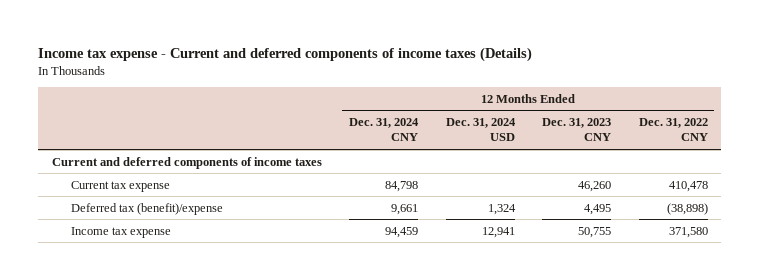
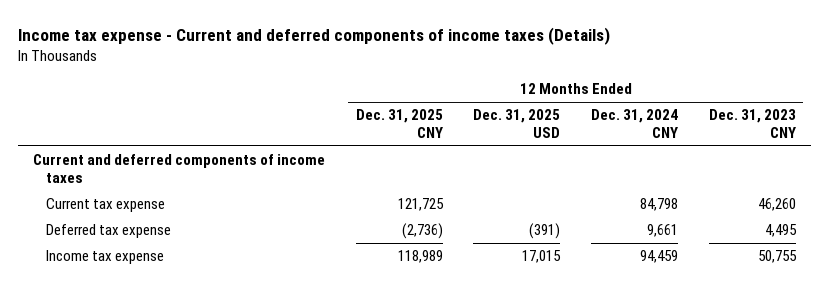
- | 12 Months Ended Dec. 31, 2024 CNY | 12 Months Ended Dec. 31, 2024 USD | 12 Months Ended Dec. 31, 2023 CNY | 12 Months Ended Dec. 31, 2022 CNY
+ | 12 Months Ended Dec. 31, 2025 CNY | 12 Months Ended Dec. 31, 2025 USD | 12 Months Ended Dec. 31, 2024 CNY | 12 Months Ended Dec. 31, 2023 CNY
- Deferred tax (benefit)/expense | 9,661 | 1,324 | 4,495 | (38,898)
+ Deferred tax expense | (2,736) | (391) | 9,661 | 4,495

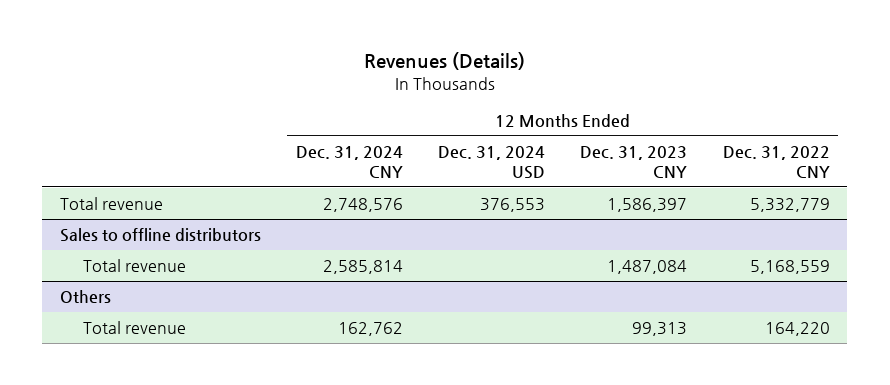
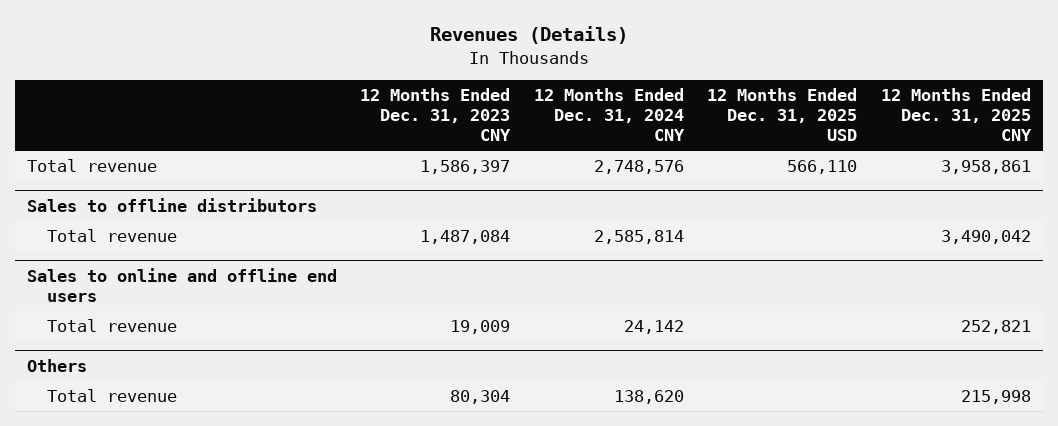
- | 12 Months Ended Dec. 31, 2024 CNY | 12 Months Ended Dec. 31, 2024 USD | 12 Months Ended Dec. 31, 2023 CNY | 12 Months Ended Dec. 31, 2022 CNY
+ | 12 Months Ended Dec. 31, 2023 CNY | 12 Months Ended Dec. 31, 2024 CNY | 12 Months Ended Dec. 31, 2025 USD | 12 Months Ended Dec. 31, 2025 CNY
+ Sales to online and offline end users
+ Total revenue | 19,009 | 24,142 | | 252,821
@ Others
- Total revenue | 162,762 | | 99,313 | 164,220
+ Total revenue | 80,304 | 138,620 | | 215,998

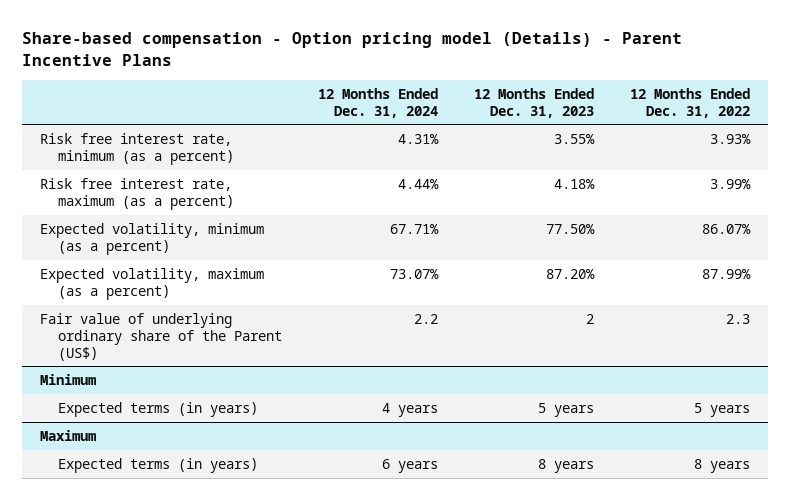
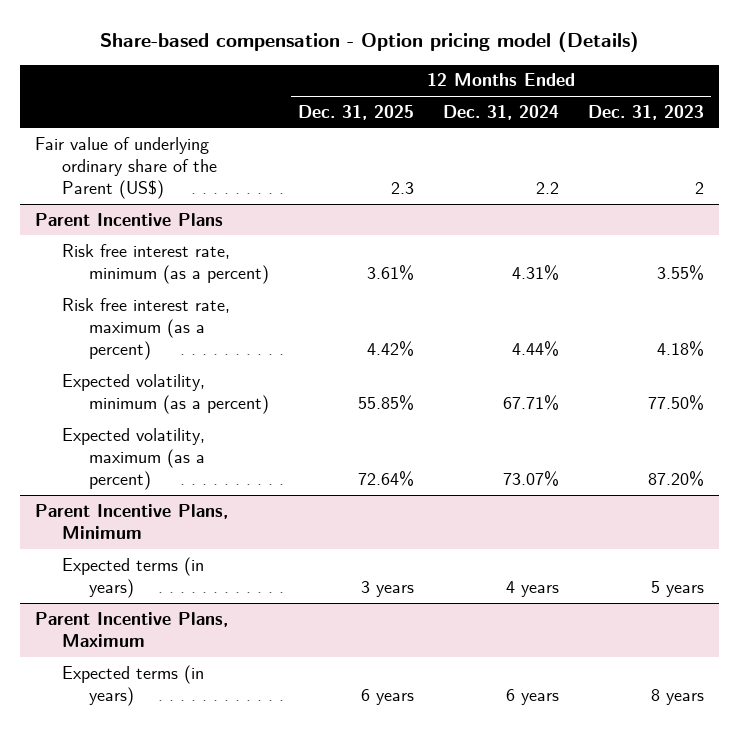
- Share-based compensation - Option pricing model (Details) - Parent Incentive Plans
+ Share-based compensation - Option pricing model (Details)
- | 12 Months Ended Dec. 31, 2024 | 12 Months Ended Dec. 31, 2023 | 12 Months Ended Dec. 31, 2022
+ | 12 Months Ended Dec. 31, 2025 | 12 Months Ended Dec. 31, 2024 | 12 Months Ended Dec. 31, 2023
moved up: Fair value of underlying ordinary share of the Parent (US$) | 2.3 | 2.2 | 2
+ Parent Incentive Plans
- Minimum
+ Parent Incentive Plans, Minimum
- Maximum
+ Parent Incentive Plans, Maximum

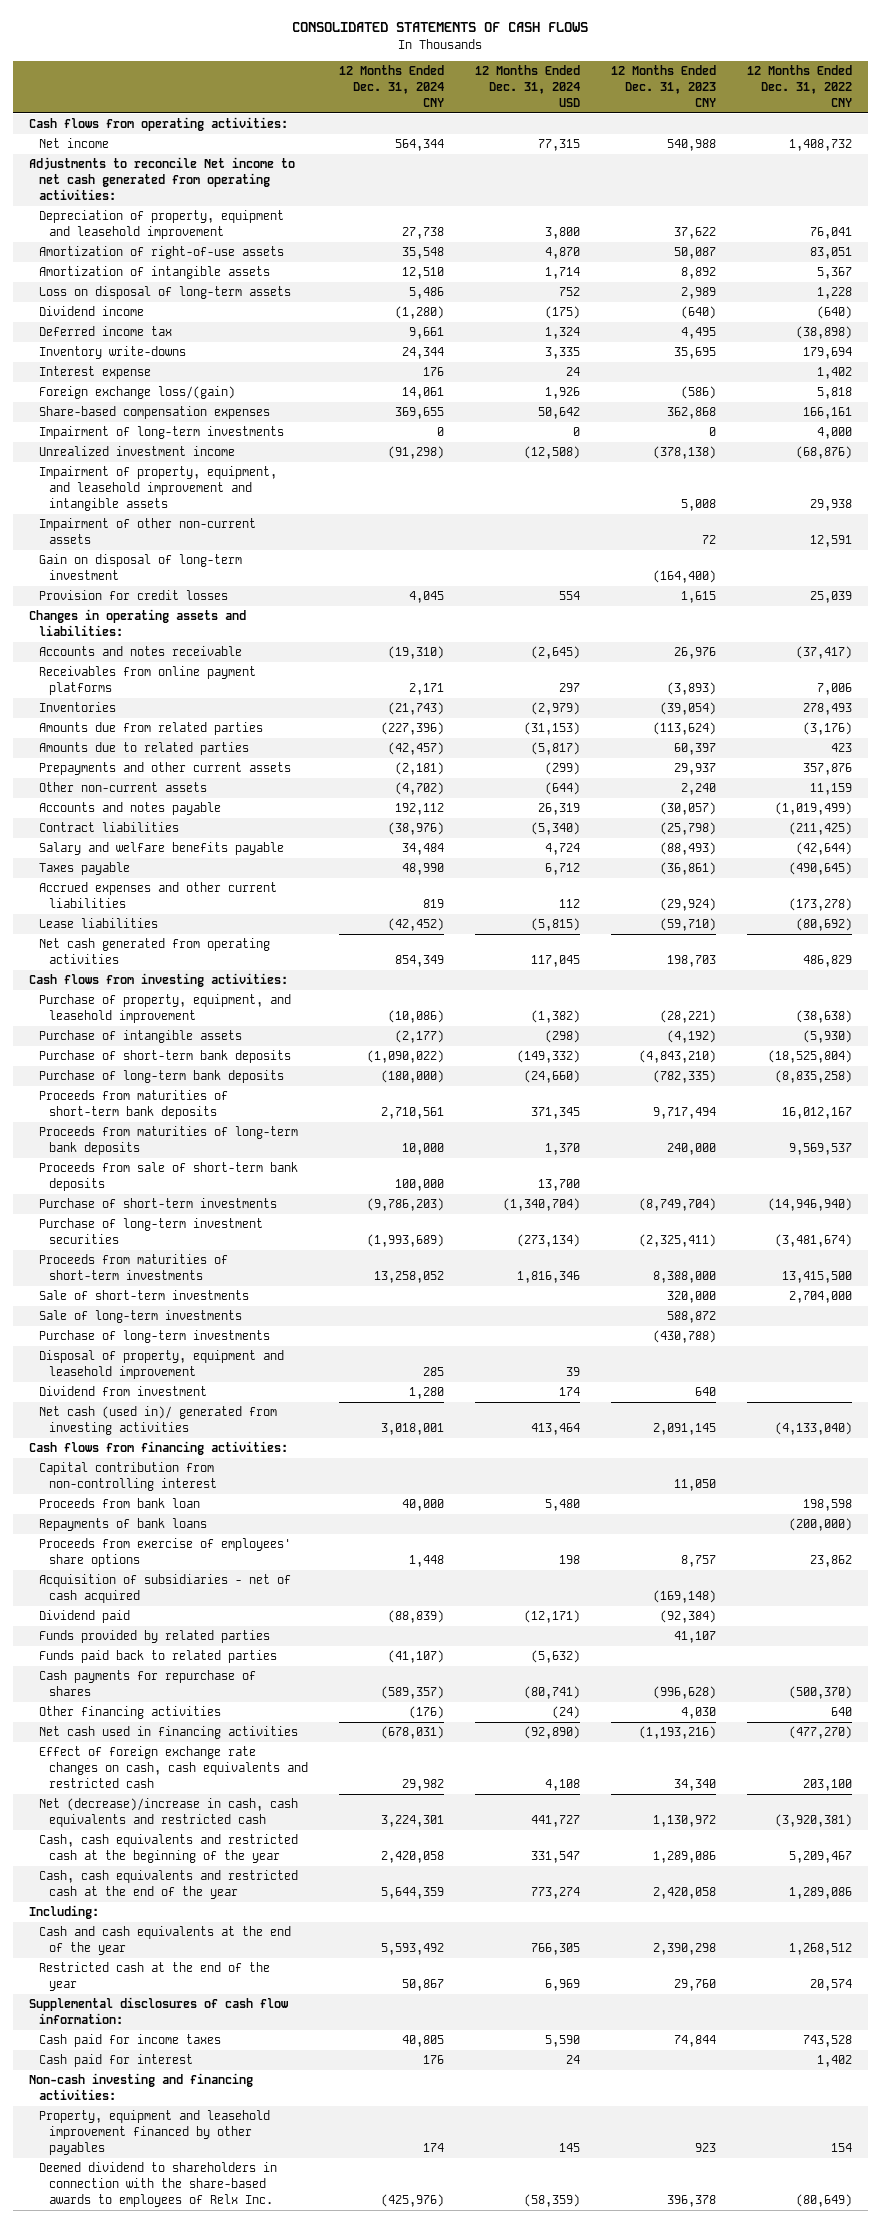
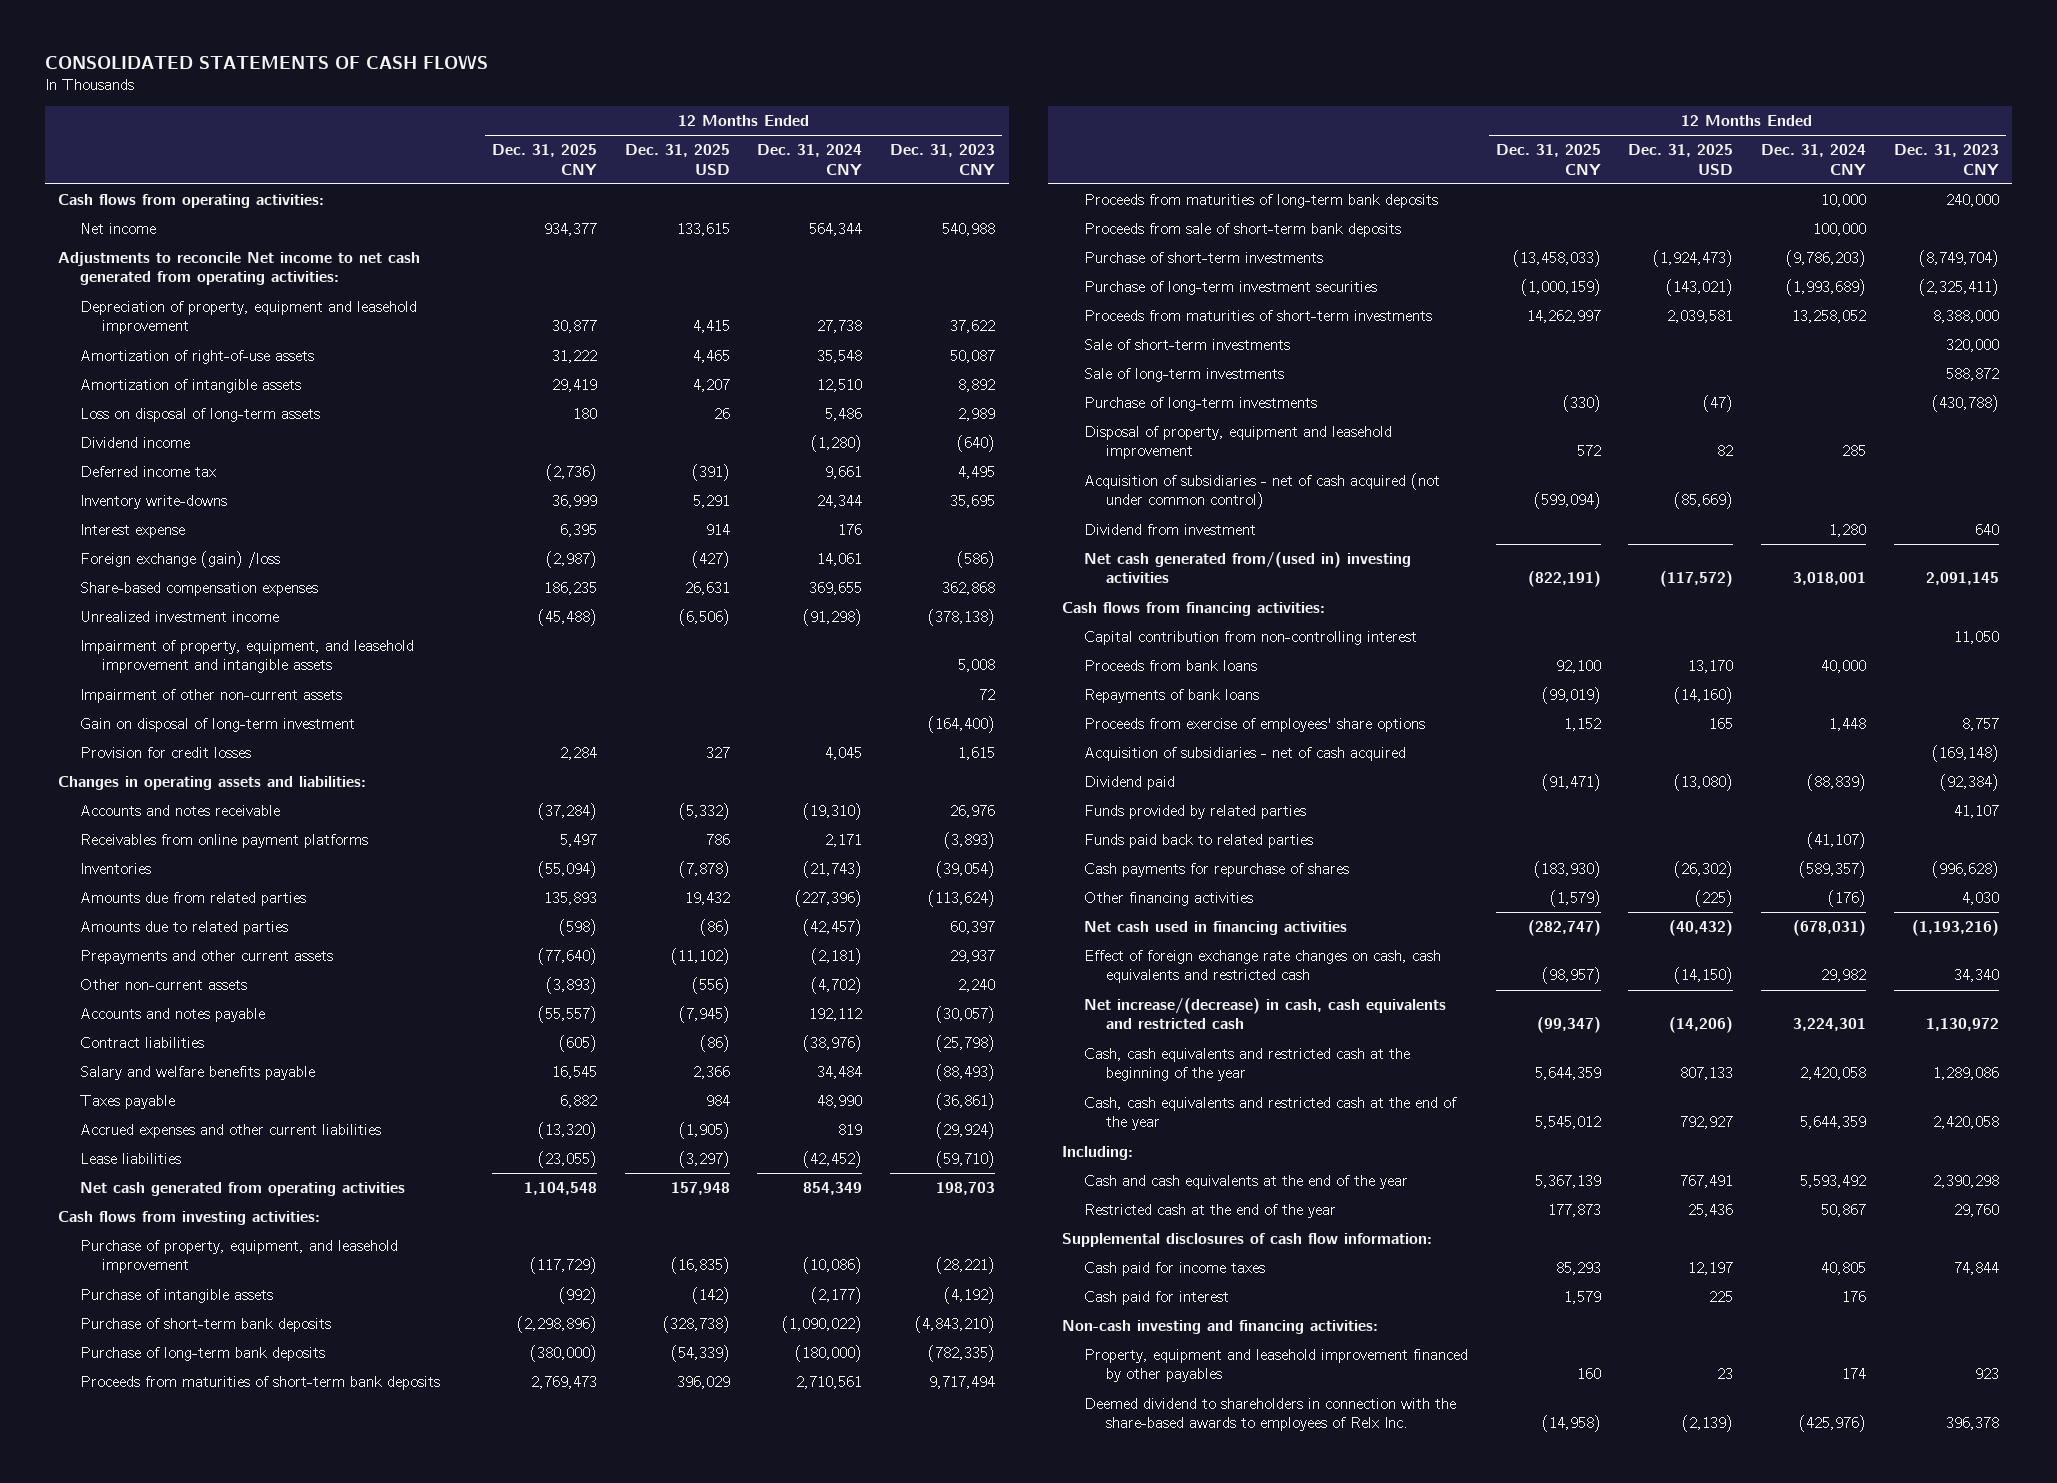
- | 12 Months Ended Dec. 31, 2024 CNY | 12 Months Ended Dec. 31, 2024 USD | 12 Months Ended Dec. 31, 2023 CNY | 12 Months Ended Dec. 31, 2022 CNY
+ | 12 Months Ended Dec. 31, 2025 CNY | 12 Months Ended Dec. 31, 2025 USD | 12 Months Ended Dec. 31, 2024 CNY | 12 Months Ended Dec. 31, 2023 CNY
- Foreign exchange loss/(gain) | 14,061 | 1,926 | (586) | 5,818
+ Foreign exchange (gain) /loss | (2,987) | (427) | 14,061 | (586)
- Impairment of long-term investments | 0 | 0 | 0 | 4,000
+ Acquisition of subsidiaries - net of cash acquired (not under common control) | (599,094) | (85,669) | |
- Net cash (used in)/ generated from investing activities | 3,018,001 | 413,464 | 2,091,145 | (4,133,040)
+ Net cash generated from/(used in) investing activities | (822,191) | (117,572) | 3,018,001 | 2,091,145
- Proceeds from bank loan | 40,000 | 5,480 | | 198,598
+ Proceeds from bank loans | 92,100 | 13,170 | 40,000 |
- Net (decrease)/increase in cash, cash equivalents and restricted cash | 3,224,301 | 441,727 | 1,130,972 | (3,920,381)
+ Net increase/(decrease) in cash, cash equivalents and restricted cash | (99,347) | (14,206) | 3,224,301 | 1,130,972

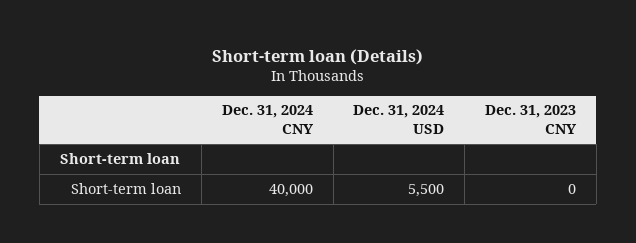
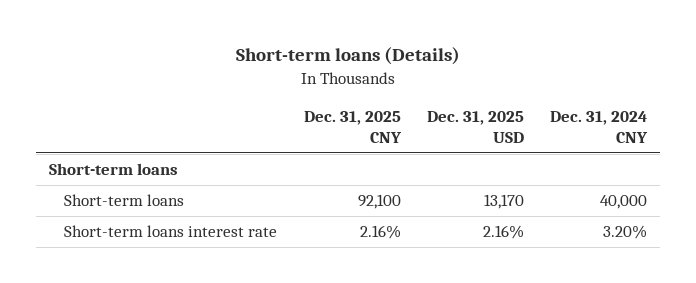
- Short-term loan (Details)
+ Short-term loans (Details)
- | Dec. 31, 2024 CNY | Dec. 31, 2024 USD | Dec. 31, 2023 CNY
+ | Dec. 31, 2025 CNY | Dec. 31, 2025 USD | Dec. 31, 2024 CNY
- Short-term loan
- Short-term loan | 40,000 | 5,500 | 0
+ Short-term loans
+ Short-term loans | 92,100 | 13,170 | 40,000
+ Short-term loans interest rate | 2.16% | 2.16% | 3.20%

